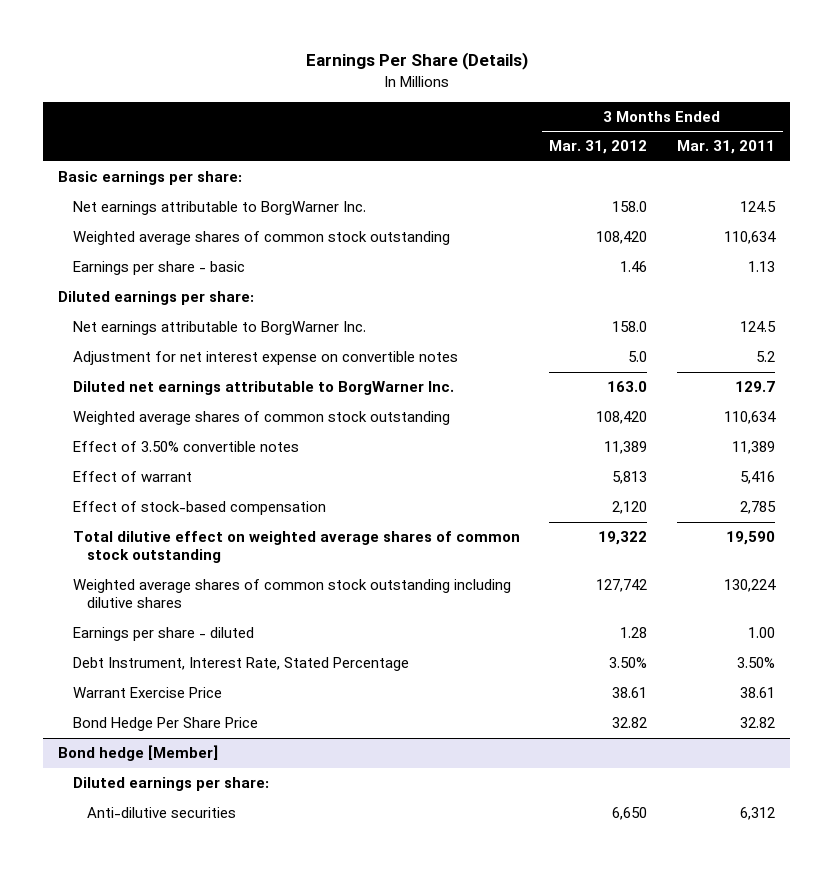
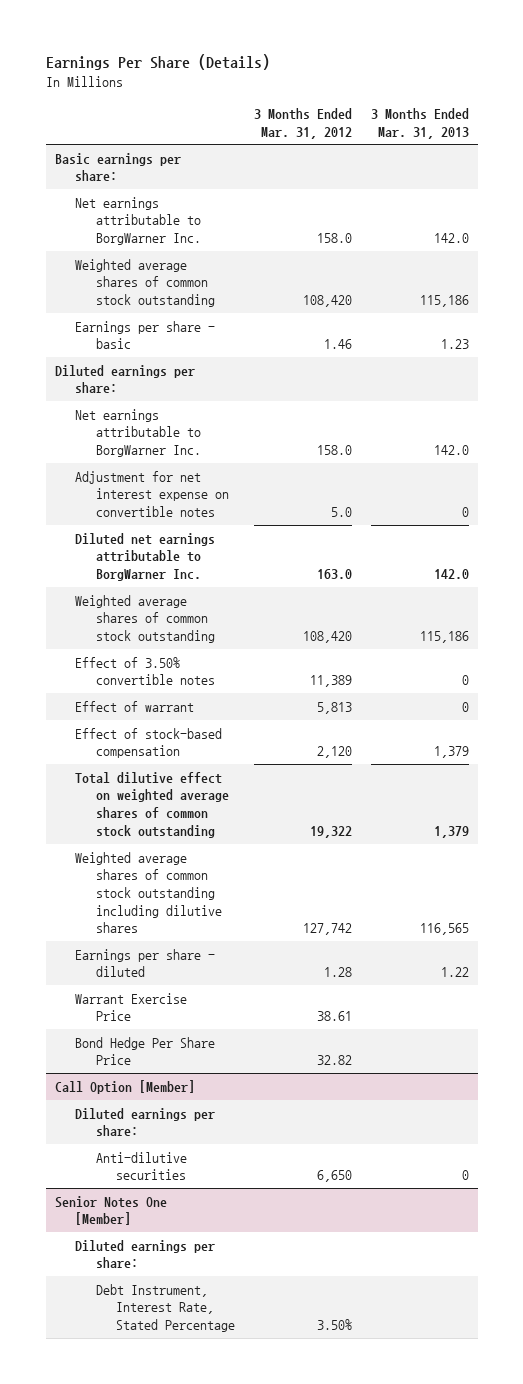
- | 3 Months Ended Mar. 31, 2012 | 3 Months Ended Mar. 31, 2011
+ | 3 Months Ended Mar. 31, 2012 | 3 Months Ended Mar. 31, 2013
- Debt Instrument, Interest Rate, Stated Percentage | 3.50% | 3.50%
- Bond hedge [Member]
+ Call Option [Member]
+ Senior Notes One [Member]
+ Diluted earnings per share:
+ Debt Instrument, Interest Rate, Stated Percentage | 3.50% |

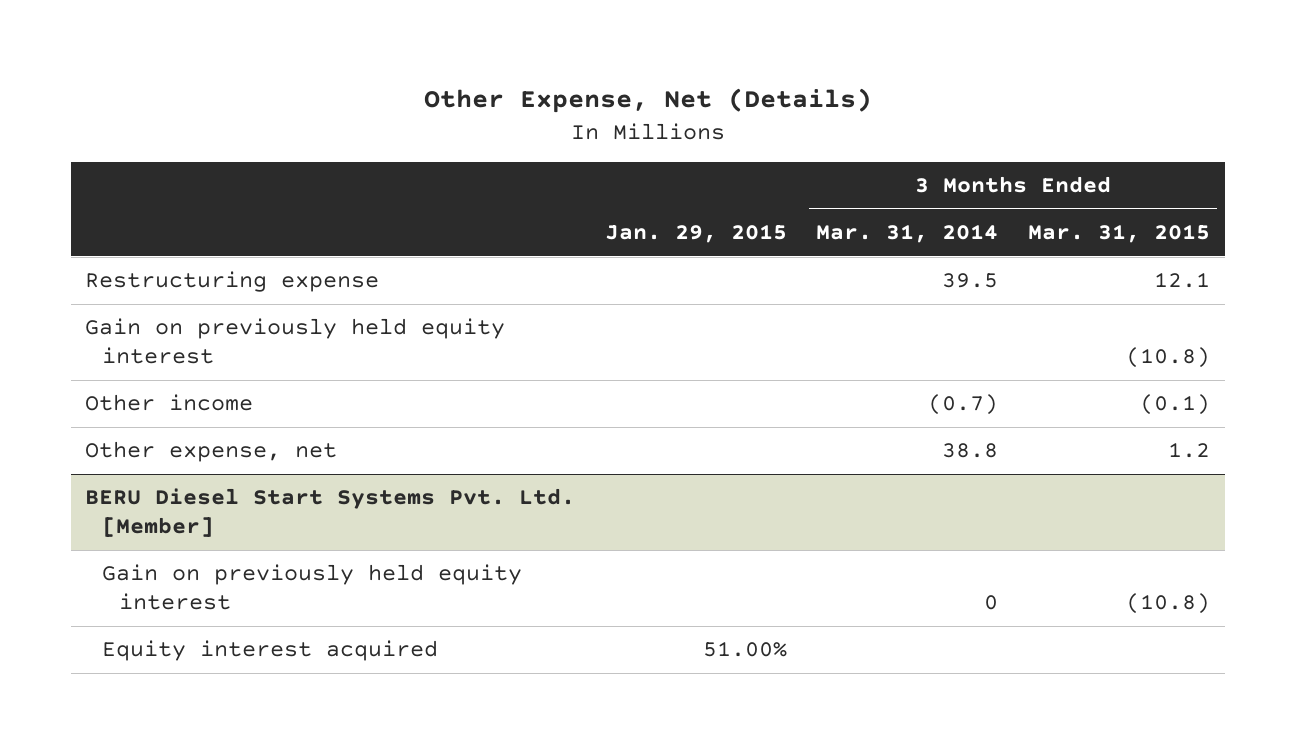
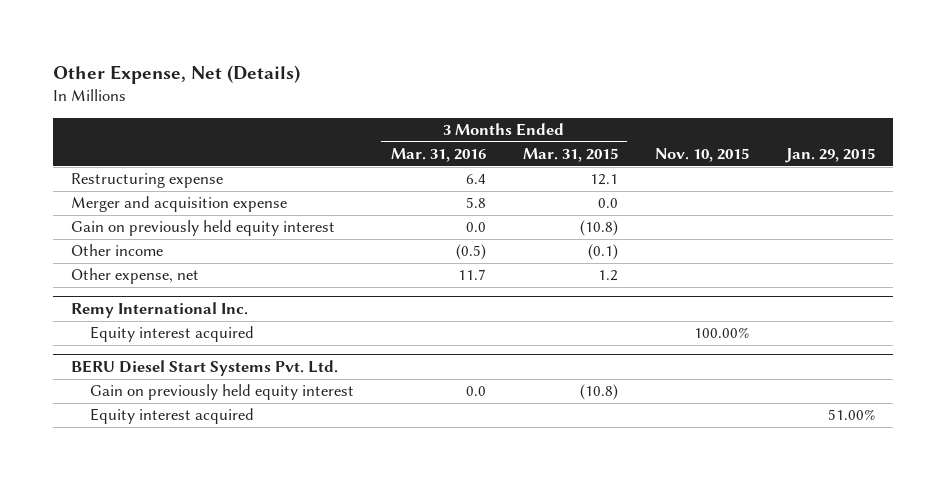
- | Jan. 29, 2015 | 3 Months Ended Mar. 31, 2014 | 3 Months Ended Mar. 31, 2015
+ | 3 Months Ended Mar. 31, 2016 | 3 Months Ended Mar. 31, 2015 | Nov. 10, 2015 | Jan. 29, 2015
+ Merger and acquisition expense | 5.8 | 0.0 | |
- BERU Diesel Start Systems Pvt. Ltd. [Member]
+ Remy International Inc.
+ Equity interest acquired | | | 100.00% |
+ BERU Diesel Start Systems Pvt. Ltd.

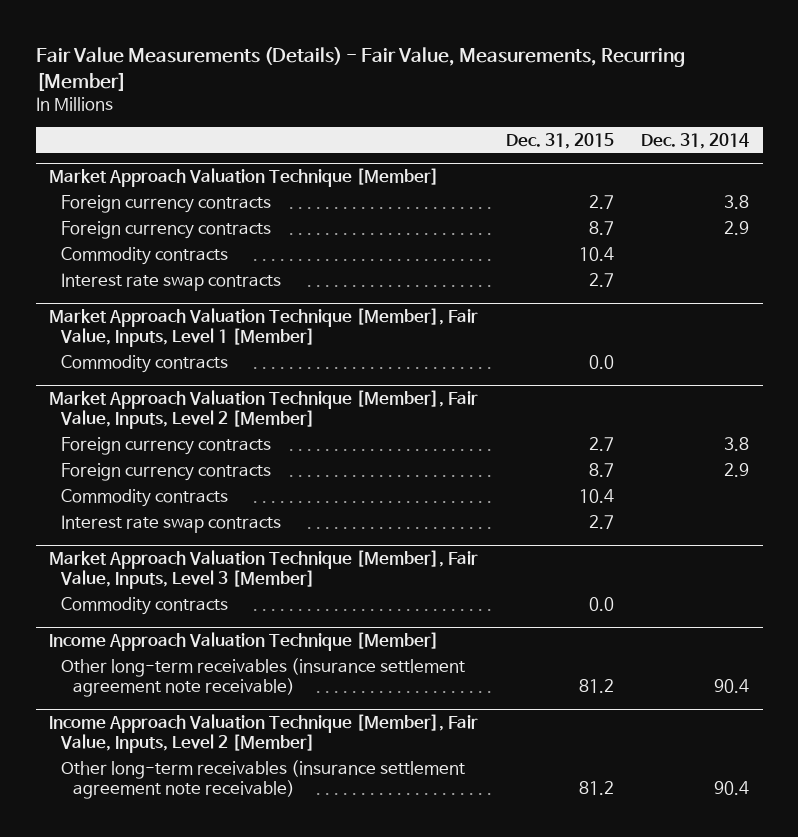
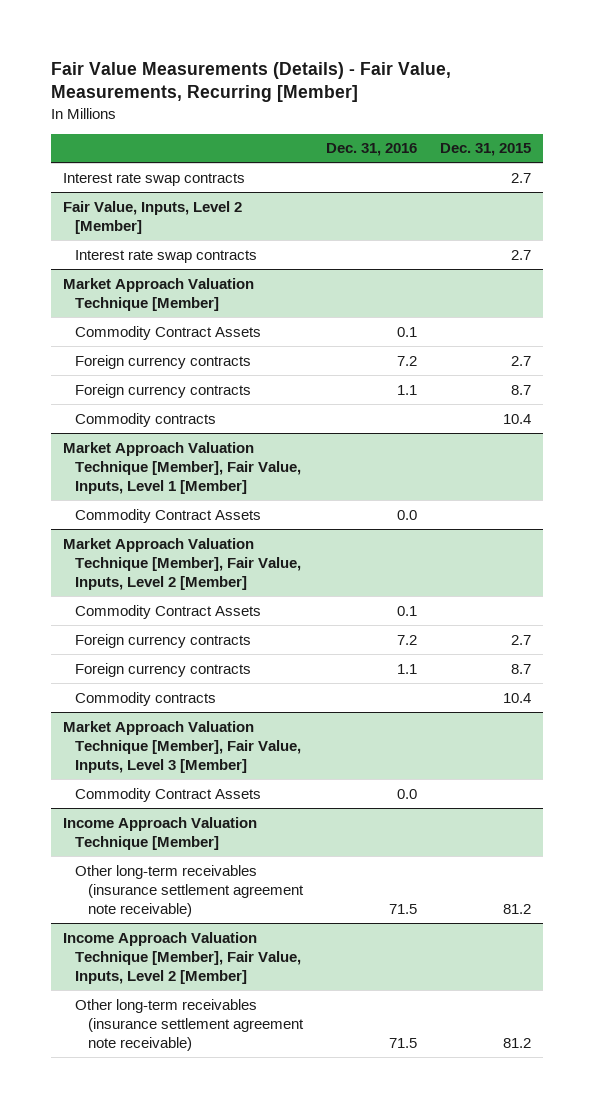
- | Dec. 31, 2015 | Dec. 31, 2014
+ | Dec. 31, 2016 | Dec. 31, 2015
+ Interest rate swap contracts | | 2.7
+ Fair Value, Inputs, Level 2 [Member]
+ Interest rate swap contracts | | 2.7
@ Market Approach Valuation Technique [Member]
+ Commodity Contract Assets | 0.1 |
- Interest rate swap contracts | 2.7 |
@ Market Approach Valuation Technique [Member], Fair Value, Inputs, Level 1 [Member]
- Commodity contracts | 0.0 |
+ Commodity Contract Assets | 0.0 |
@ Market Approach Valuation Technique [Member], Fair Value, Inputs, Level 2 [Member]
+ Commodity Contract Assets | 0.1 |
- Interest rate swap contracts | 2.7 |
@ Market Approach Valuation Technique [Member], Fair Value, Inputs, Level 3 [Member]
- Commodity contracts | 0.0 |
+ Commodity Contract Assets | 0.0 |

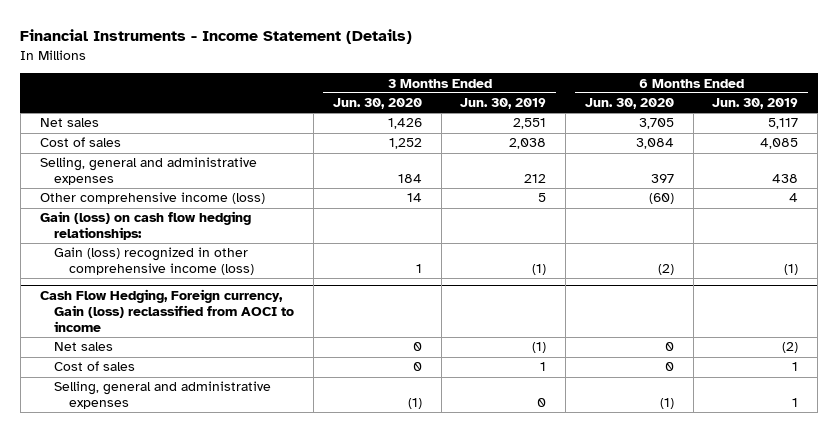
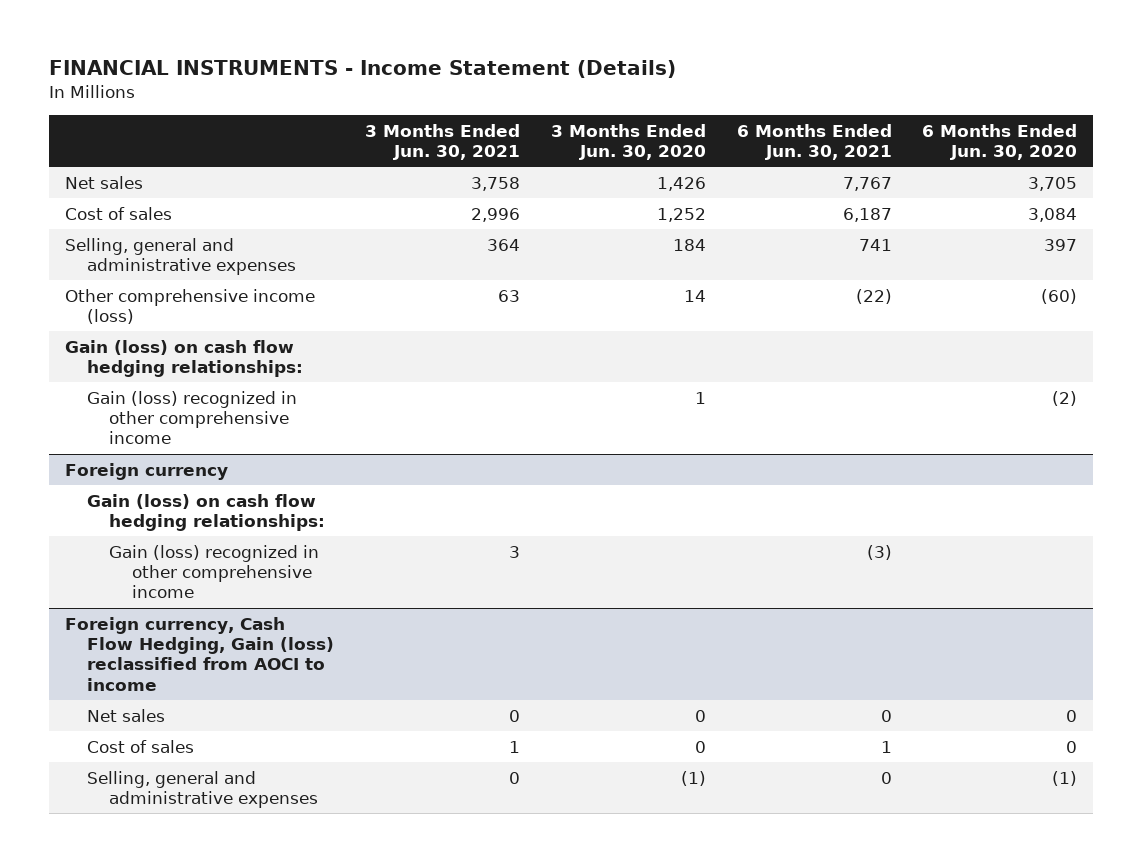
- Financial Instruments - Income Statement (Details)
+ FINANCIAL INSTRUMENTS - Income Statement (Details)
- | 3 Months Ended Jun. 30, 2020 | 3 Months Ended Jun. 30, 2019 | 6 Months Ended Jun. 30, 2020 | 6 Months Ended Jun. 30, 2019
+ | 3 Months Ended Jun. 30, 2021 | 3 Months Ended Jun. 30, 2020 | 6 Months Ended Jun. 30, 2021 | 6 Months Ended Jun. 30, 2020
- Gain (loss) recognized in other comprehensive income (loss) | 1 | (1) | (2) | (1)
- Cash Flow Hedging, Foreign currency, Gain (loss) reclassified from AOCI to income
+ Gain (loss) recognized in other comprehensive income | | 1 | | (2)
+ Foreign currency
+ Gain (loss) on cash flow hedging relationships:
+ Gain (loss) recognized in other comprehensive income | 3 | | (3) |
+ Foreign currency, Cash Flow Hedging, Gain (loss) reclassified from AOCI to income

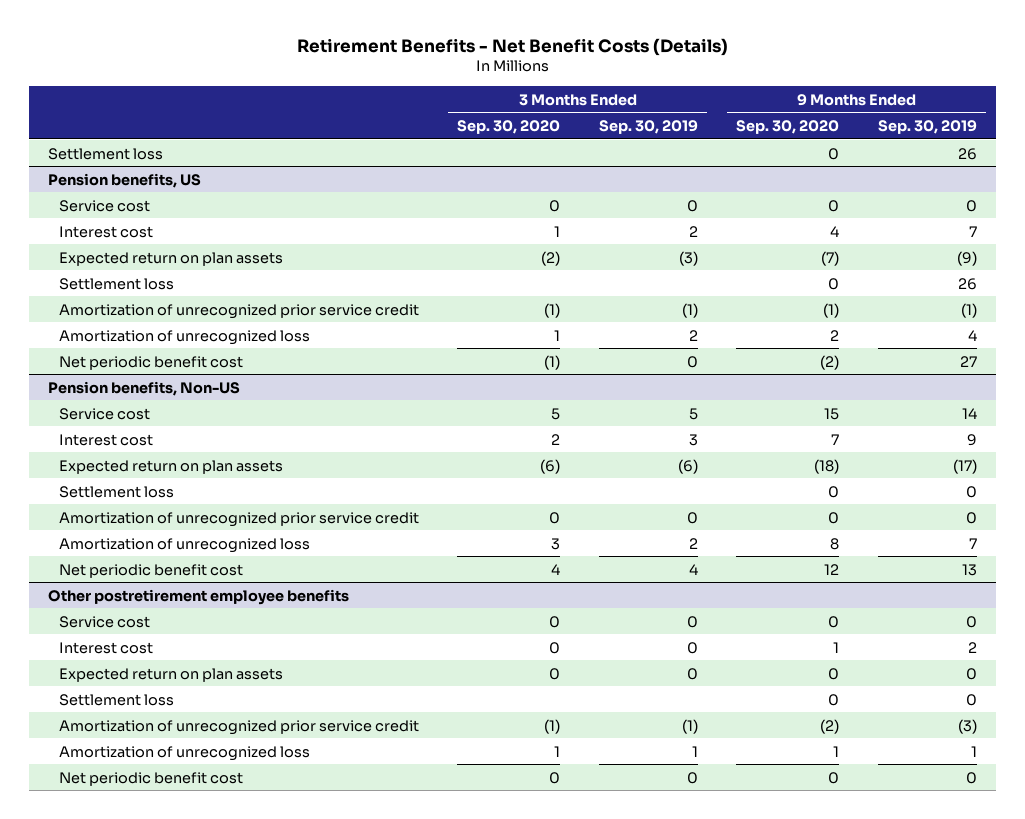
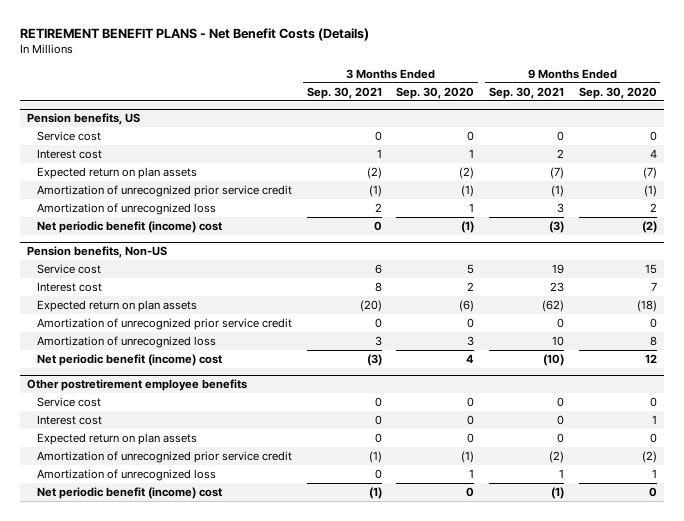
- Retirement Benefits - Net Benefit Costs (Details)
+ RETIREMENT BENEFIT PLANS - Net Benefit Costs (Details)
- | 3 Months Ended Sep. 30, 2020 | 3 Months Ended Sep. 30, 2019 | 9 Months Ended Sep. 30, 2020 | 9 Months Ended Sep. 30, 2019
+ | 3 Months Ended Sep. 30, 2021 | 3 Months Ended Sep. 30, 2020 | 9 Months Ended Sep. 30, 2021 | 9 Months Ended Sep. 30, 2020
- Settlement loss | | | 0 | 26
@ Pension benefits, US
- Settlement loss | | | 0 | 26
- Net periodic benefit cost | (1) | 0 | (2) | 27
+ Net periodic benefit (income) cost | 0 | (1) | (3) | (2)
@ Pension benefits, Non-US
- Settlement loss | | | 0 | 0
- Net periodic benefit cost | 4 | 4 | 12 | 13
+ Net periodic benefit (income) cost | (3) | 4 | (10) | 12
@ Other postretirement employee benefits
- Settlement loss | | | 0 | 0
- Net periodic benefit cost | 0 | 0 | 0 | 0
+ Net periodic benefit (income) cost | (1) | 0 | (1) | 0

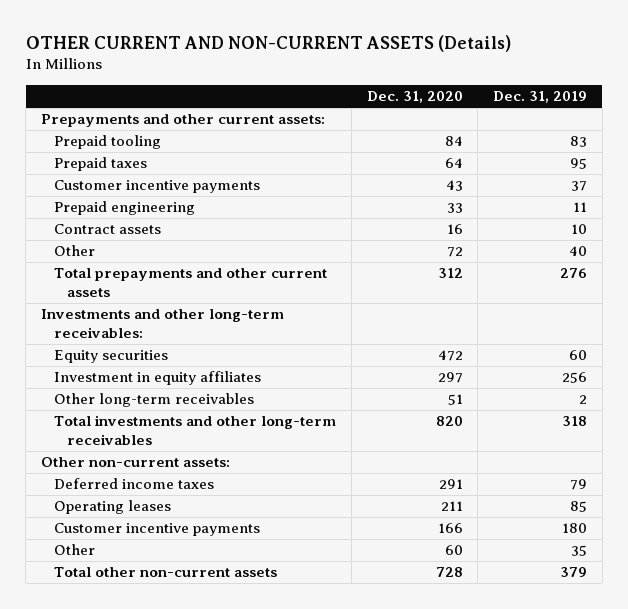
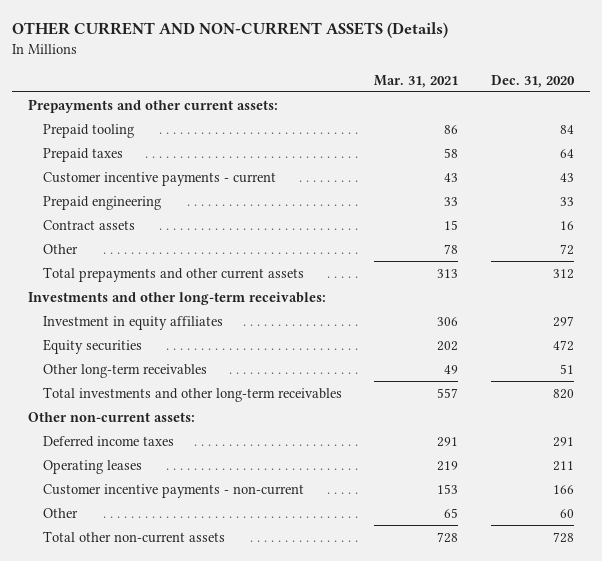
- | Dec. 31, 2020 | Dec. 31, 2019
+ | Mar. 31, 2021 | Dec. 31, 2020
- Customer incentive payments | 43 | 37
+ Customer incentive payments - current | 43 | 43
moved down: Equity securities | 202 | 472
- Customer incentive payments | 166 | 180
+ Customer incentive payments - non-current | 153 | 166

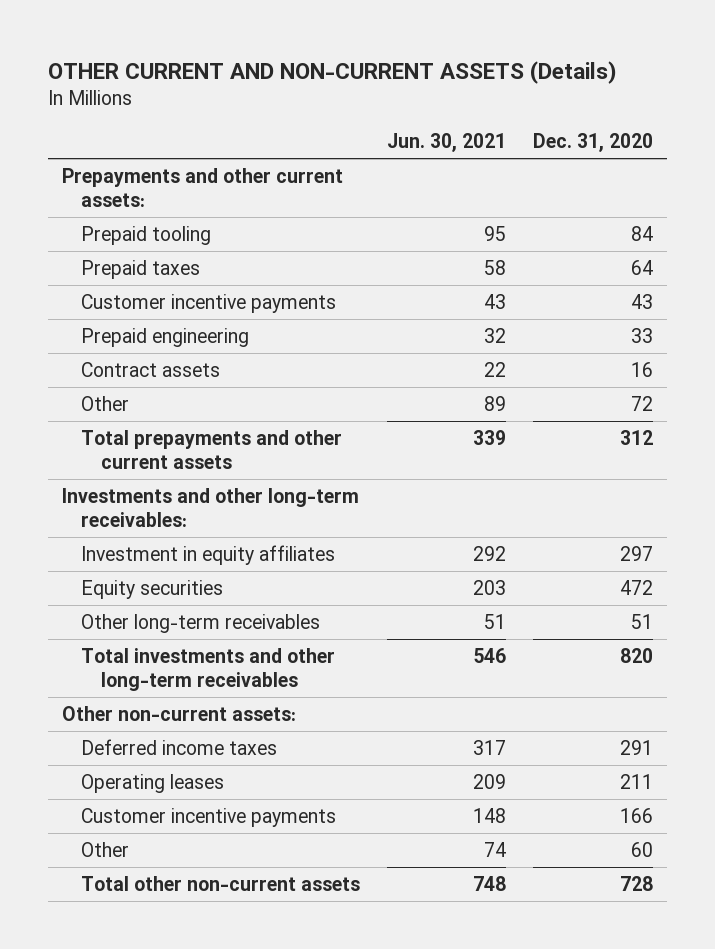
- | Mar. 31, 2021 | Dec. 31, 2020
+ | Jun. 30, 2021 | Dec. 31, 2020
- Customer incentive payments - current | 43 | 43
+ Customer incentive payments | 43 | 43
- Customer incentive payments - non-current | 153 | 166
+ Customer incentive payments | 148 | 166

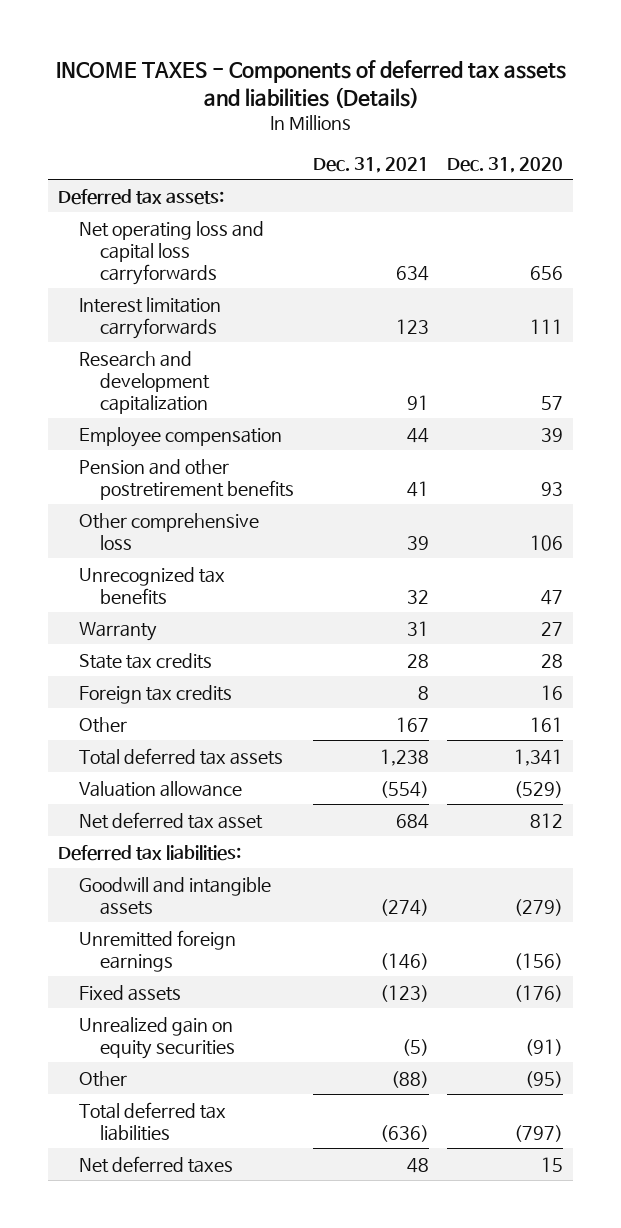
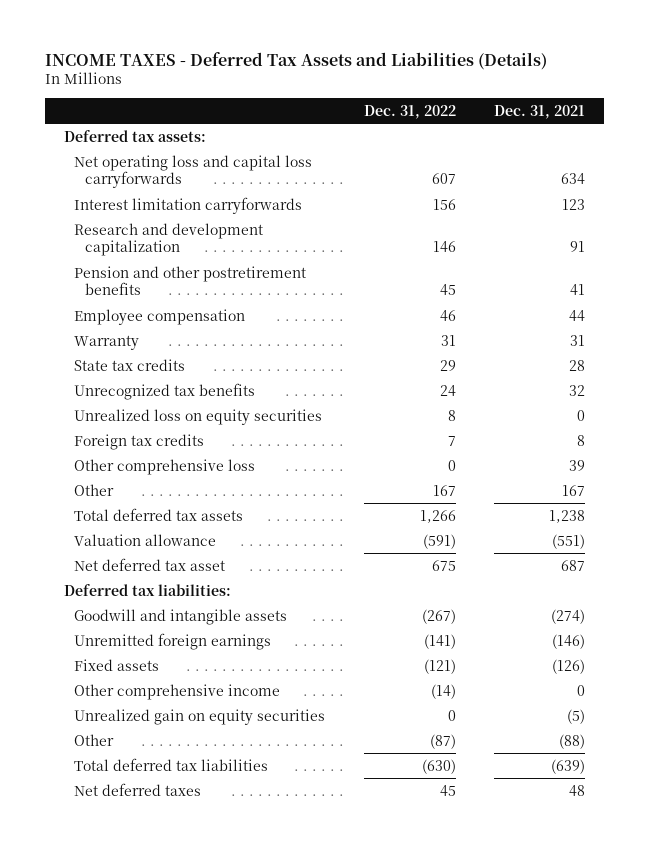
- INCOME TAXES - Components of deferred tax assets and liabilities (Details)
+ INCOME TAXES - Deferred Tax Assets and Liabilities (Details)
- | Dec. 31, 2021 | Dec. 31, 2020
+ | Dec. 31, 2022 | Dec. 31, 2021
moved down: Employee compensation | 46 | 44
moved down: Unrecognized tax benefits | 24 | 32
+ Unrealized loss on equity securities | 8 | 0
moved down: Other comprehensive loss | 0 | 39
- Valuation allowance | (554) | (529)
- Net deferred tax asset | 684 | 812
+ Valuation allowance | (591) | (551)
+ Net deferred tax asset | 675 | 687
- Fixed assets | (123) | (176)
+ Fixed assets | (121) | (126)
+ Other comprehensive income | (14) | 0
- Total deferred tax liabilities | (636) | (797)
+ Total deferred tax liabilities | (630) | (639)

